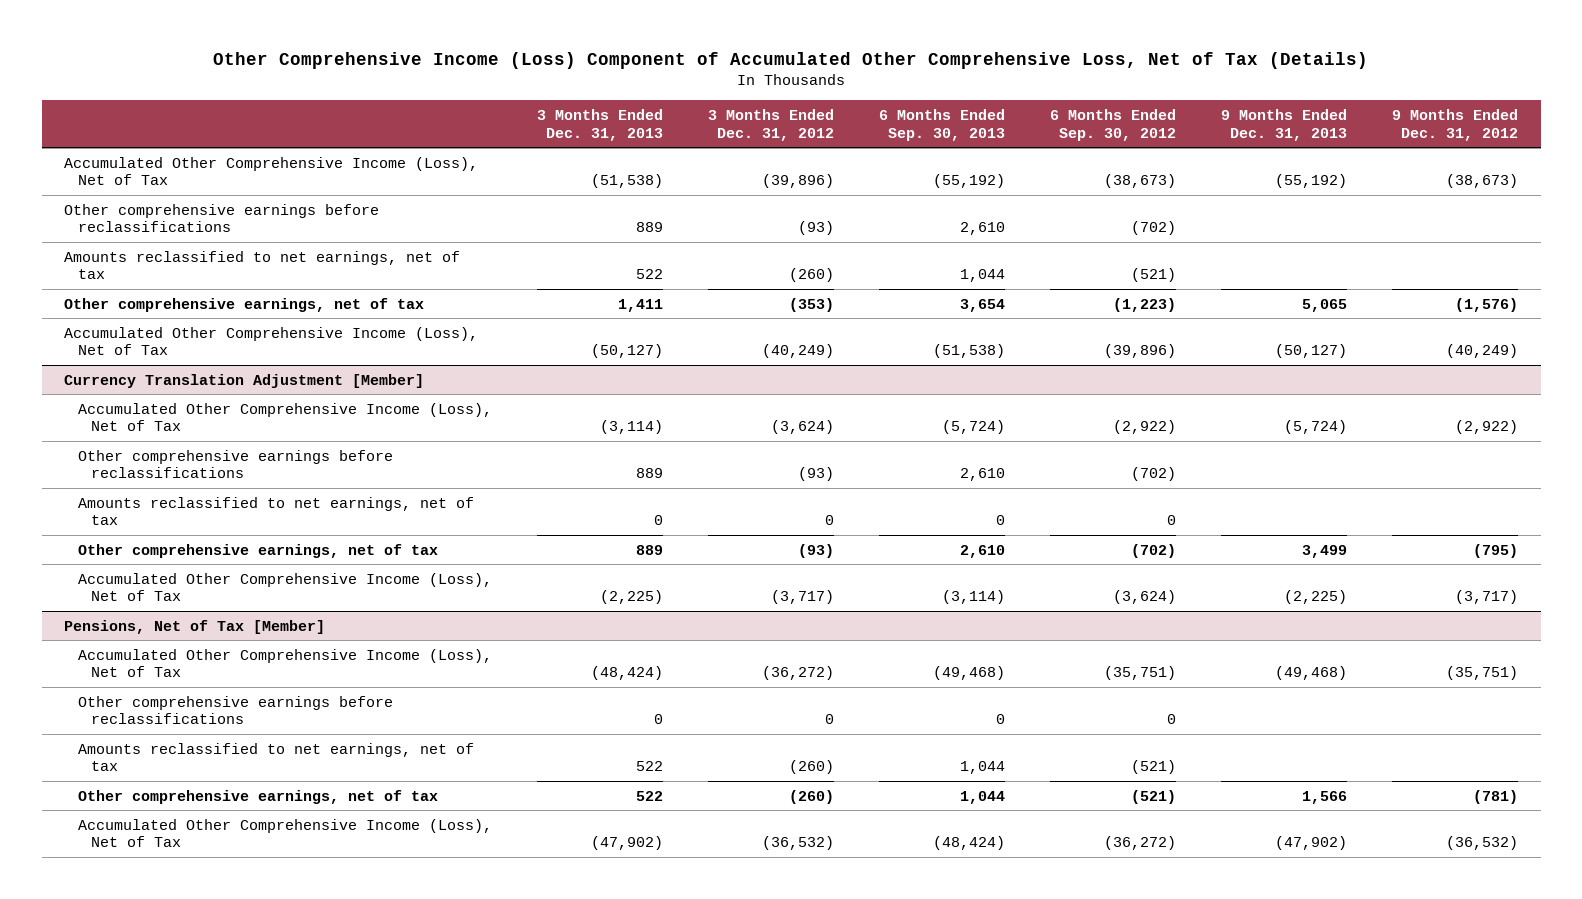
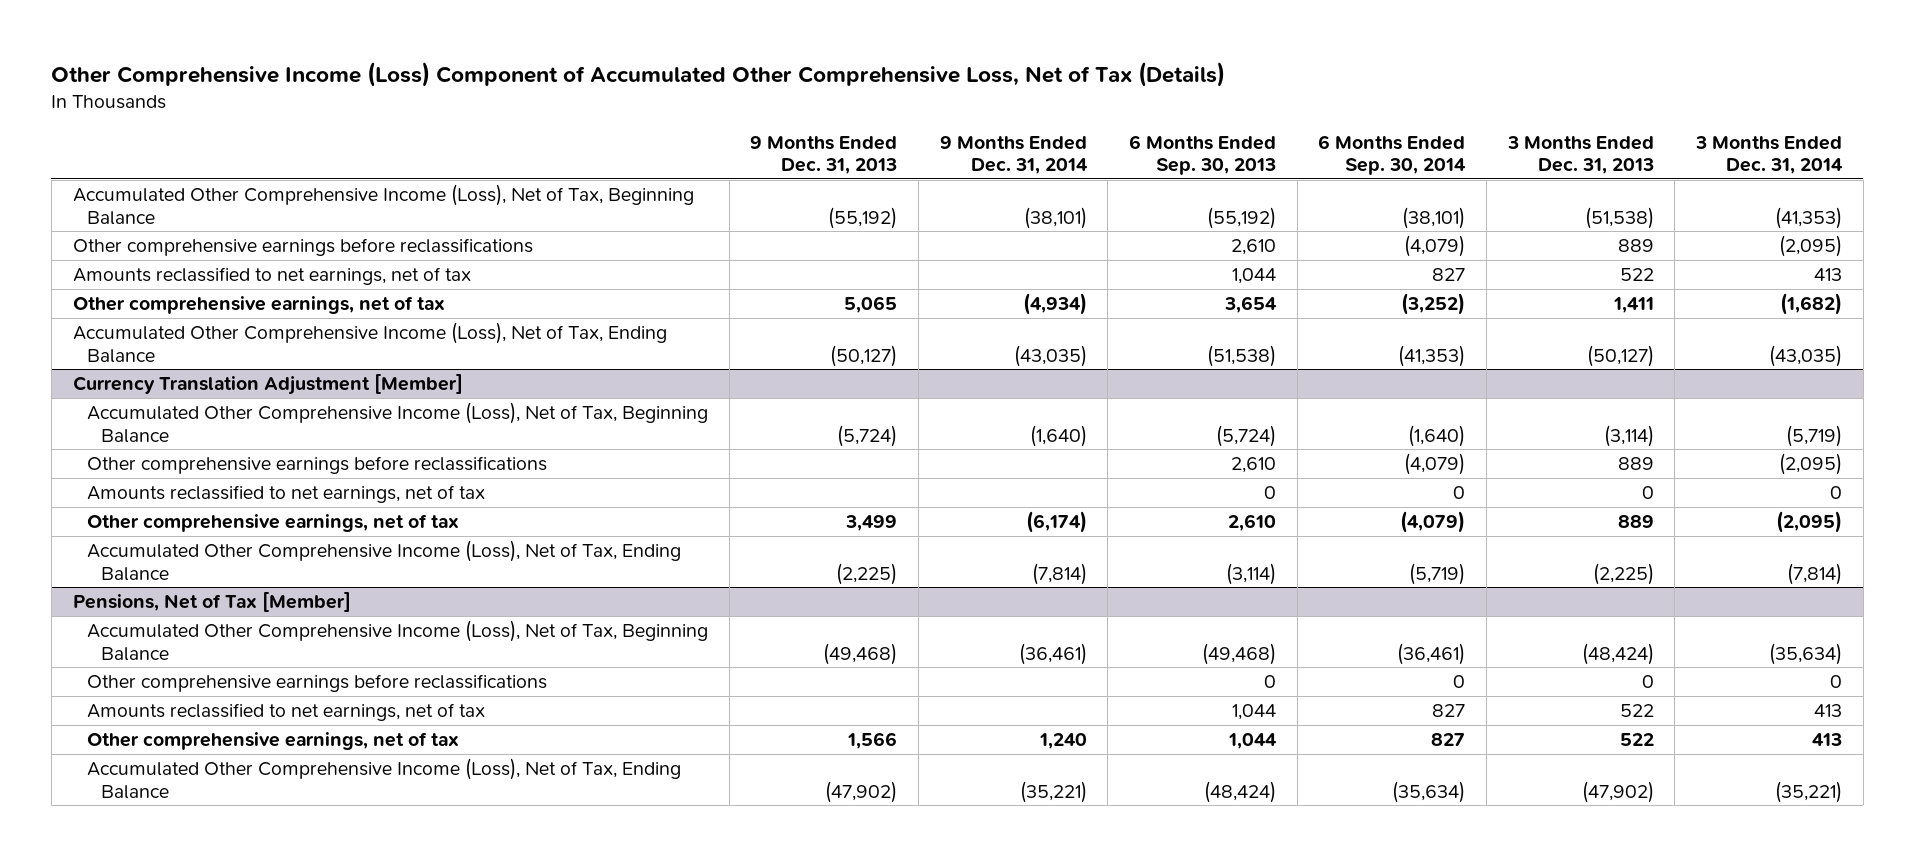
- | 3 Months Ended Dec. 31, 2013 | 3 Months Ended Dec. 31, 2012 | 6 Months Ended Sep. 30, 2013 | 6 Months Ended Sep. 30, 2012 | 9 Months Ended Dec. 31, 2013 | 9 Months Ended Dec. 31, 2012
+ | 9 Months Ended Dec. 31, 2013 | 9 Months Ended Dec. 31, 2014 | 6 Months Ended Sep. 30, 2013 | 6 Months Ended Sep. 30, 2014 | 3 Months Ended Dec. 31, 2013 | 3 Months Ended Dec. 31, 2014
- Accumulated Other Comprehensive Income (Loss), Net of Tax | (51,538) | (39,896) | (55,192) | (38,673) | (55,192) | (38,673)
+ Accumulated Other Comprehensive Income (Loss), Net of Tax, Beginning Balance | (55,192) | (38,101) | (55,192) | (38,101) | (51,538) | (41,353)
- Accumulated Other Comprehensive Income (Loss), Net of Tax | (50,127) | (40,249) | (51,538) | (39,896) | (50,127) | (40,249)
+ Accumulated Other Comprehensive Income (Loss), Net of Tax, Ending Balance | (50,127) | (43,035) | (51,538) | (41,353) | (50,127) | (43,035)
@ Currency Translation Adjustment [Member]
- Accumulated Other Comprehensive Income (Loss), Net of Tax | (3,114) | (3,624) | (5,724) | (2,922) | (5,724) | (2,922)
+ Accumulated Other Comprehensive Income (Loss), Net of Tax, Beginning Balance | (5,724) | (1,640) | (5,724) | (1,640) | (3,114) | (5,719)
- Accumulated Other Comprehensive Income (Loss), Net of Tax | (2,225) | (3,717) | (3,114) | (3,624) | (2,225) | (3,717)
+ Accumulated Other Comprehensive Income (Loss), Net of Tax, Ending Balance | (2,225) | (7,814) | (3,114) | (5,719) | (2,225) | (7,814)
@ Pensions, Net of Tax [Member]
- Accumulated Other Comprehensive Income (Loss), Net of Tax | (48,424) | (36,272) | (49,468) | (35,751) | (49,468) | (35,751)
+ Accumulated Other Comprehensive Income (Loss), Net of Tax, Beginning Balance | (49,468) | (36,461) | (49,468) | (36,461) | (48,424) | (35,634)
- Accumulated Other Comprehensive Income (Loss), Net of Tax | (47,902) | (36,532) | (48,424) | (36,272) | (47,902) | (36,532)
+ Accumulated Other Comprehensive Income (Loss), Net of Tax, Ending Balance | (47,902) | (35,221) | (48,424) | (35,634) | (47,902) | (35,221)

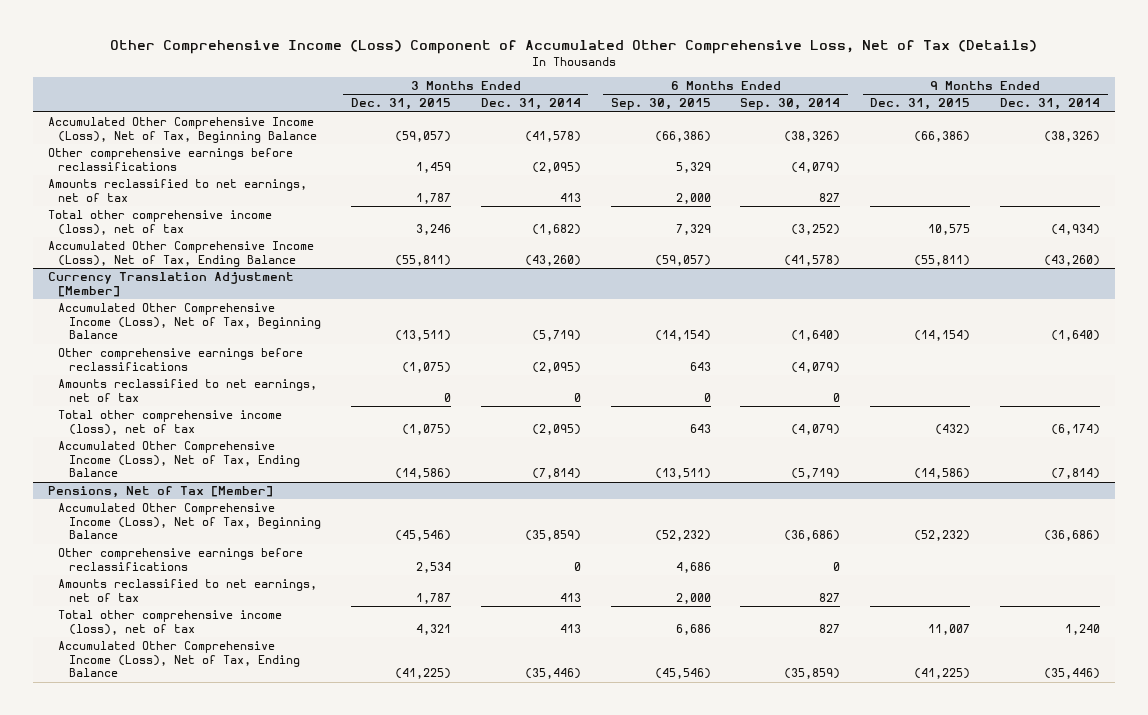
- | 9 Months Ended Dec. 31, 2013 | 9 Months Ended Dec. 31, 2014 | 6 Months Ended Sep. 30, 2013 | 6 Months Ended Sep. 30, 2014 | 3 Months Ended Dec. 31, 2013 | 3 Months Ended Dec. 31, 2014
+ | 3 Months Ended Dec. 31, 2015 | 3 Months Ended Dec. 31, 2014 | 6 Months Ended Sep. 30, 2015 | 6 Months Ended Sep. 30, 2014 | 9 Months Ended Dec. 31, 2015 | 9 Months Ended Dec. 31, 2014
- Accumulated Other Comprehensive Income (Loss), Net of Tax, Beginning Balance | (55,192) | (38,101) | (55,192) | (38,101) | (51,538) | (41,353)
+ Accumulated Other Comprehensive Income (Loss), Net of Tax, Beginning Balance | (59,057) | (41,578) | (66,386) | (38,326) | (66,386) | (38,326)
- Other comprehensive earnings, net of tax | 5,065 | (4,934) | 3,654 | (3,252) | 1,411 | (1,682)
- Accumulated Other Comprehensive Income (Loss), Net of Tax, Ending Balance | (50,127) | (43,035) | (51,538) | (41,353) | (50,127) | (43,035)
+ Total other comprehensive income (loss), net of tax | 3,246 | (1,682) | 7,329 | (3,252) | 10,575 | (4,934)
+ Accumulated Other Comprehensive Income (Loss), Net of Tax, Ending Balance | (55,811) | (43,260) | (59,057) | (41,578) | (55,811) | (43,260)
@ Currency Translation Adjustment [Member]
- Other comprehensive earnings, net of tax | 3,499 | (6,174) | 2,610 | (4,079) | 889 | (2,095)
+ Total other comprehensive income (loss), net of tax | (1,075) | (2,095) | 643 | (4,079) | (432) | (6,174)
@ Pensions, Net of Tax [Member]
- Accumulated Other Comprehensive Income (Loss), Net of Tax, Beginning Balance | (49,468) | (36,461) | (49,468) | (36,461) | (48,424) | (35,634)
+ Accumulated Other Comprehensive Income (Loss), Net of Tax, Beginning Balance | (45,546) | (35,859) | (52,232) | (36,686) | (52,232) | (36,686)
- Other comprehensive earnings, net of tax | 1,566 | 1,240 | 1,044 | 827 | 522 | 413
- Accumulated Other Comprehensive Income (Loss), Net of Tax, Ending Balance | (47,902) | (35,221) | (48,424) | (35,634) | (47,902) | (35,221)
+ Total other comprehensive income (loss), net of tax | 4,321 | 413 | 6,686 | 827 | 11,007 | 1,240
+ Accumulated Other Comprehensive Income (Loss), Net of Tax, Ending Balance | (41,225) | (35,446) | (45,546) | (35,859) | (41,225) | (35,446)

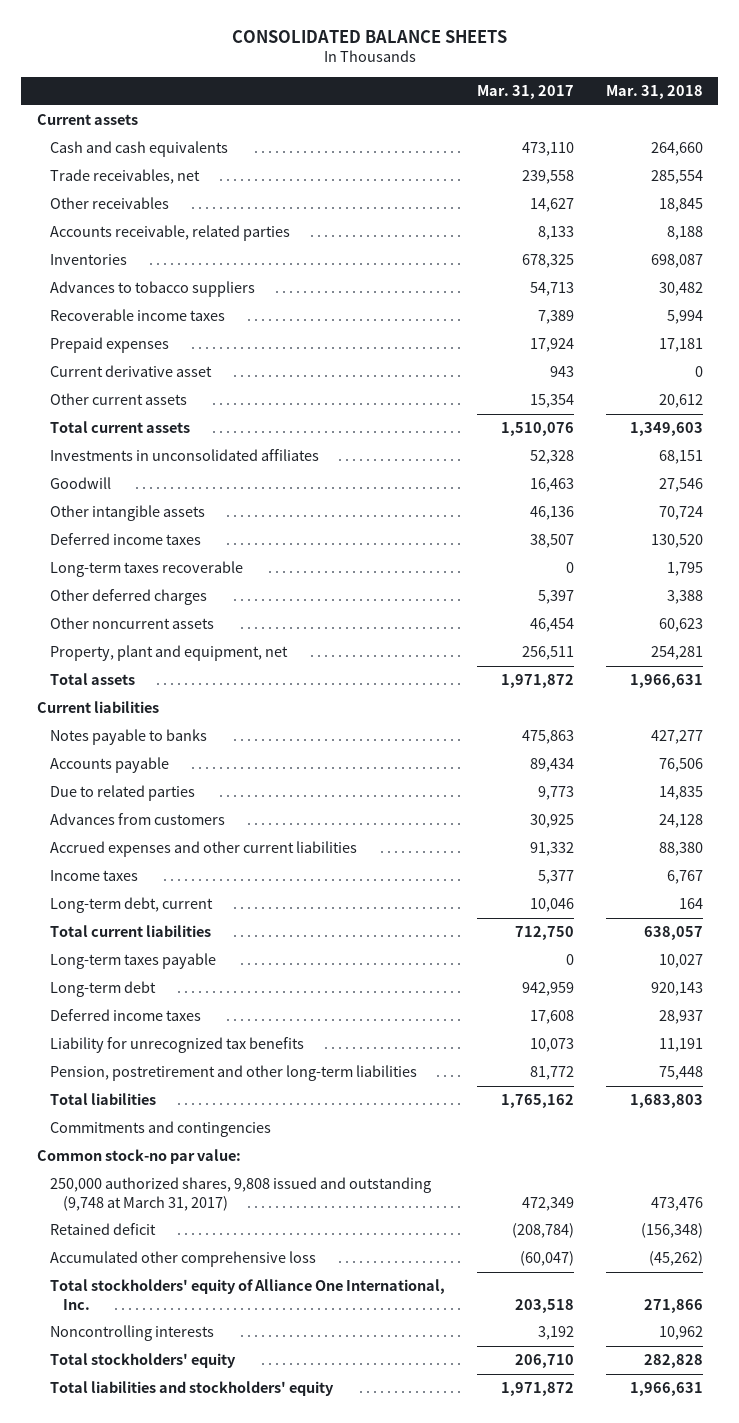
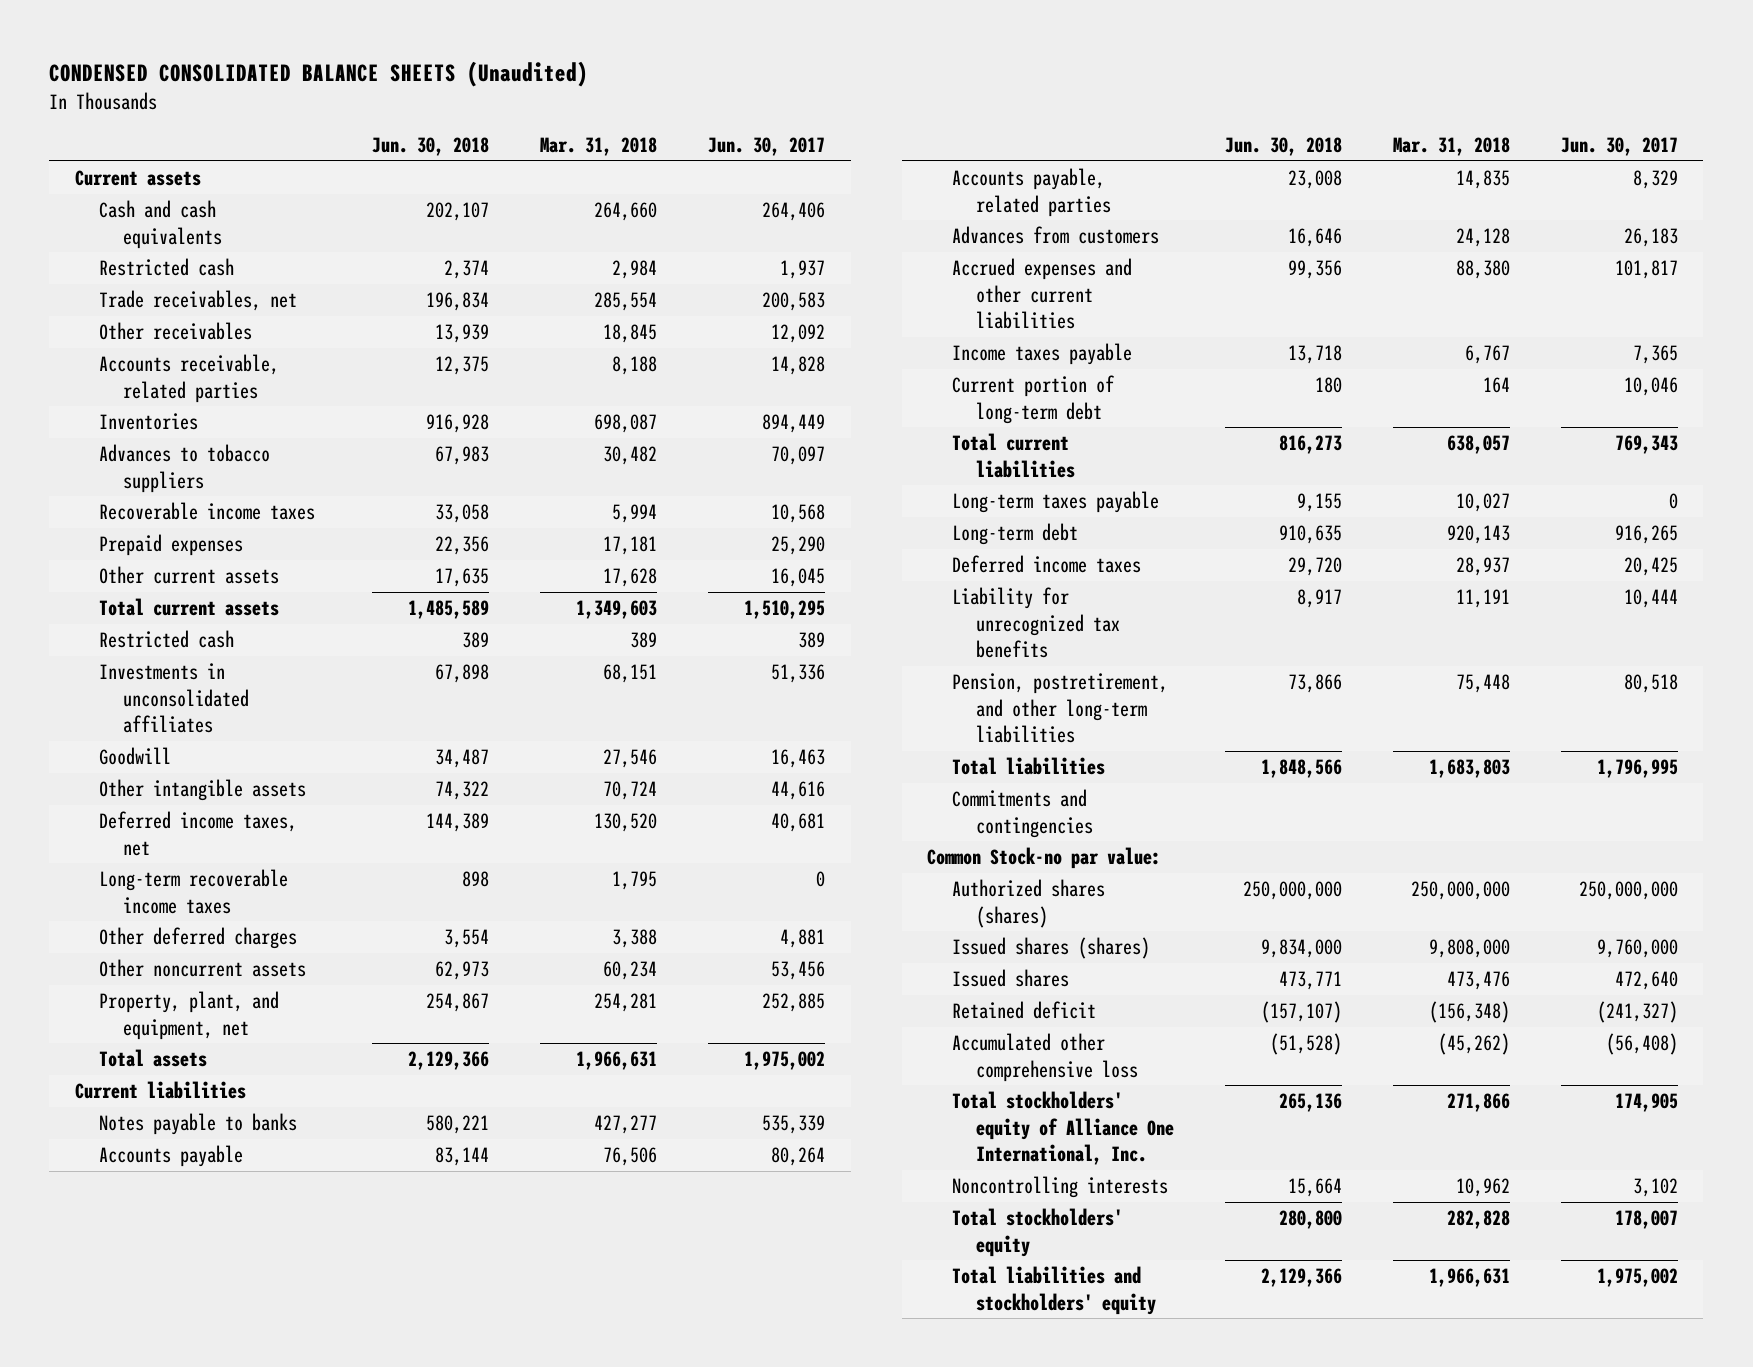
- CONSOLIDATED BALANCE SHEETS
+ CONDENSED CONSOLIDATED BALANCE SHEETS (Unaudited)
- | Mar. 31, 2017 | Mar. 31, 2018
+ | Jun. 30, 2018 | Mar. 31, 2018 | Jun. 30, 2017
+ Restricted cash | 2,374 | 2,984 | 1,937
- Current derivative asset | 943 | 0
- Other current assets | 15,354 | 20,612
+ Other current assets | 17,635 | 17,628 | 16,045
+ Restricted cash | 389 | 389 | 389
- Deferred income taxes | 38,507 | 130,520
- Long-term taxes recoverable | 0 | 1,795
+ Deferred income taxes, net | 144,389 | 130,520 | 40,681
+ Long-term recoverable income taxes | 898 | 1,795 | 0
- Other noncurrent assets | 46,454 | 60,623
- Property, plant and equipment, net | 256,511 | 254,281
+ Other noncurrent assets | 62,973 | 60,234 | 53,456
+ Property, plant, and equipment, net | 254,867 | 254,281 | 252,885
- Due to related parties | 9,773 | 14,835
+ Accounts payable, related parties | 23,008 | 14,835 | 8,329
- Income taxes | 5,377 | 6,767
- Long-term debt, current | 10,046 | 164
+ Income taxes payable | 13,718 | 6,767 | 7,365
+ Current portion of long-term debt | 180 | 164 | 10,046
- Pension, postretirement and other long-term liabilities | 81,772 | 75,448
+ Pension, postretirement, and other long-term liabilities | 73,866 | 75,448 | 80,518
- Common stock-no par value:
- 250,000 authorized shares, 9,808 issued and outstanding (9,748 at March 31, 2017) | 472,349 | 473,476
+ Common Stock-no par value:
+ Authorized shares (shares) | 250,000,000 | 250,000,000 | 250,000,000
+ Issued shares (shares) | 9,834,000 | 9,808,000 | 9,760,000
+ Issued shares | 473,771 | 473,476 | 472,640

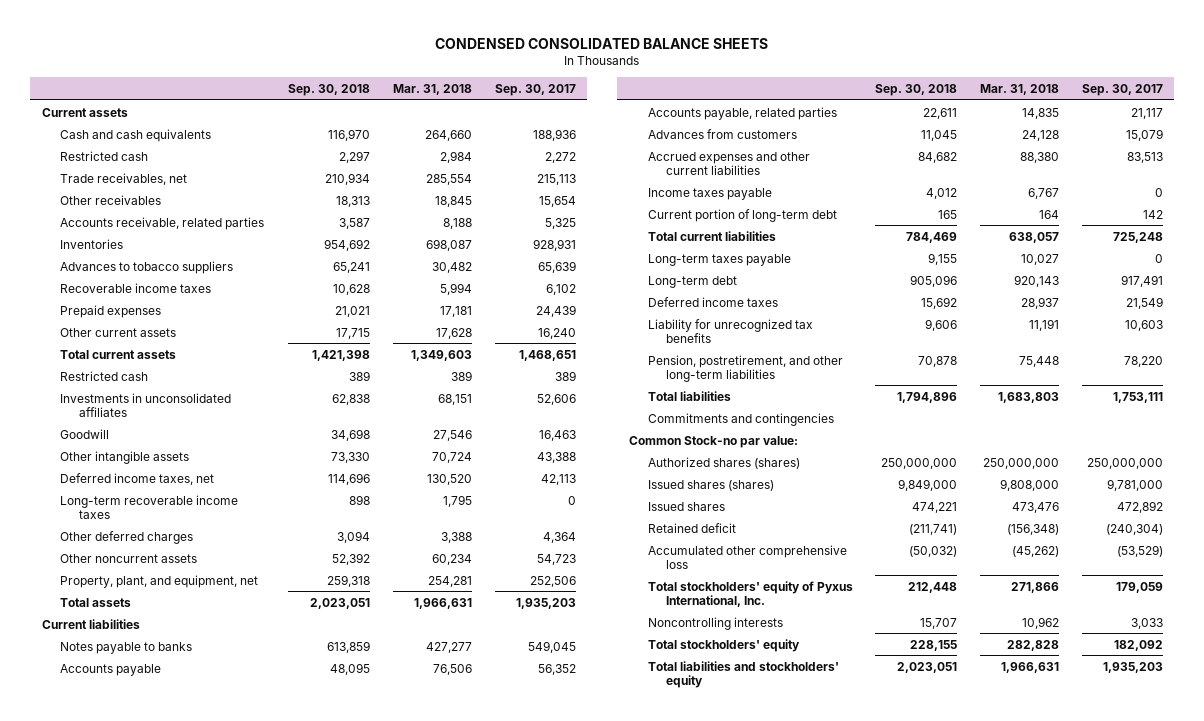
- CONDENSED CONSOLIDATED BALANCE SHEETS (Unaudited)
+ CONDENSED CONSOLIDATED BALANCE SHEETS
- | Jun. 30, 2018 | Mar. 31, 2018 | Jun. 30, 2017
+ | Sep. 30, 2018 | Mar. 31, 2018 | Sep. 30, 2017
- Total stockholders' equity of Alliance One International, Inc. | 265,136 | 271,866 | 174,905
+ Total stockholders' equity of Pyxus International, Inc. | 212,448 | 271,866 | 179,059

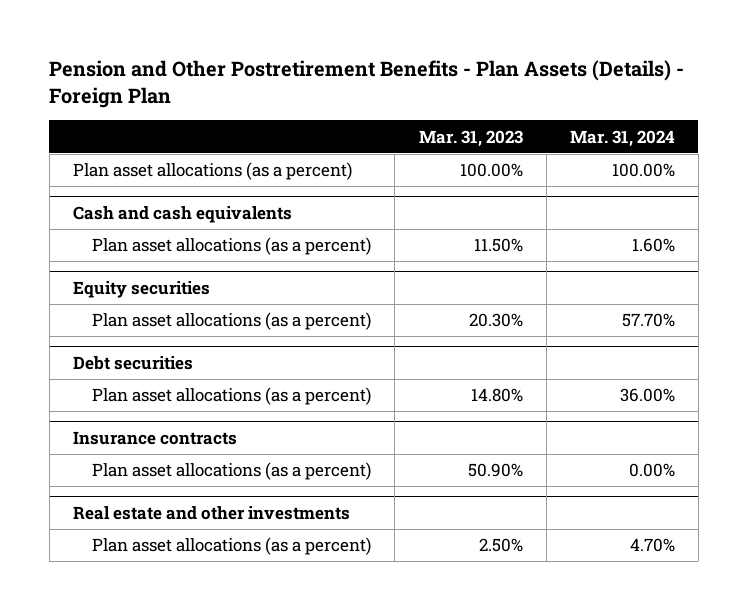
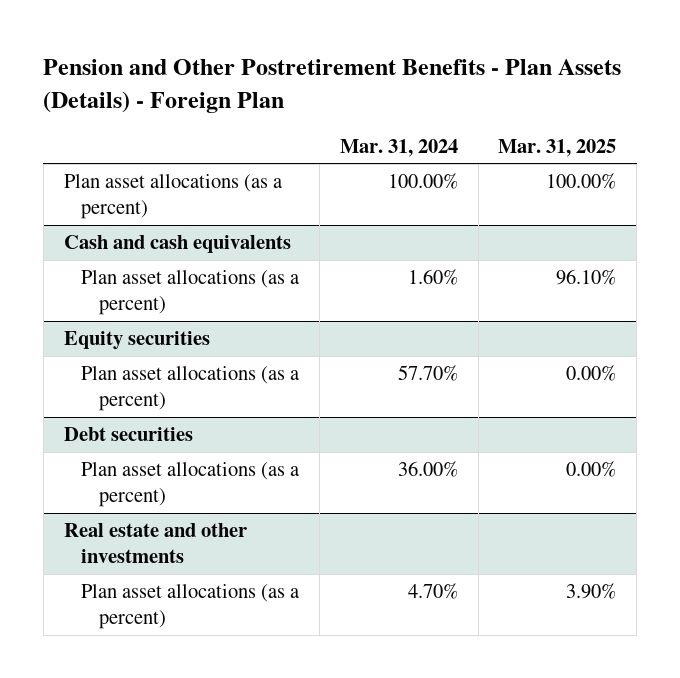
- | Mar. 31, 2023 | Mar. 31, 2024
+ | Mar. 31, 2024 | Mar. 31, 2025
- Insurance contracts
- Plan asset allocations (as a percent) | 50.90% | 0.00%

